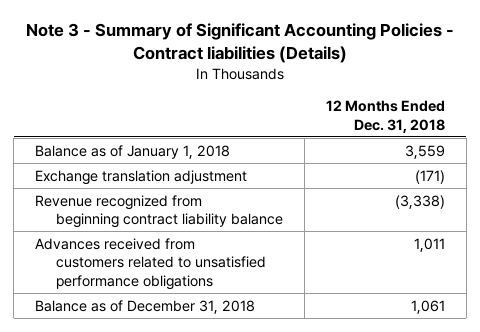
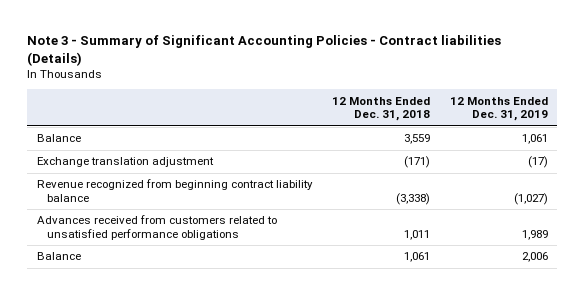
- | 12 Months Ended Dec. 31, 2018
+ | 12 Months Ended Dec. 31, 2018 | 12 Months Ended Dec. 31, 2019
- Balance as of January 1, 2018 | 3,559
+ Balance | 3,559 | 1,061
- Balance as of December 31, 2018 | 1,061
+ Balance | 1,061 | 2,006

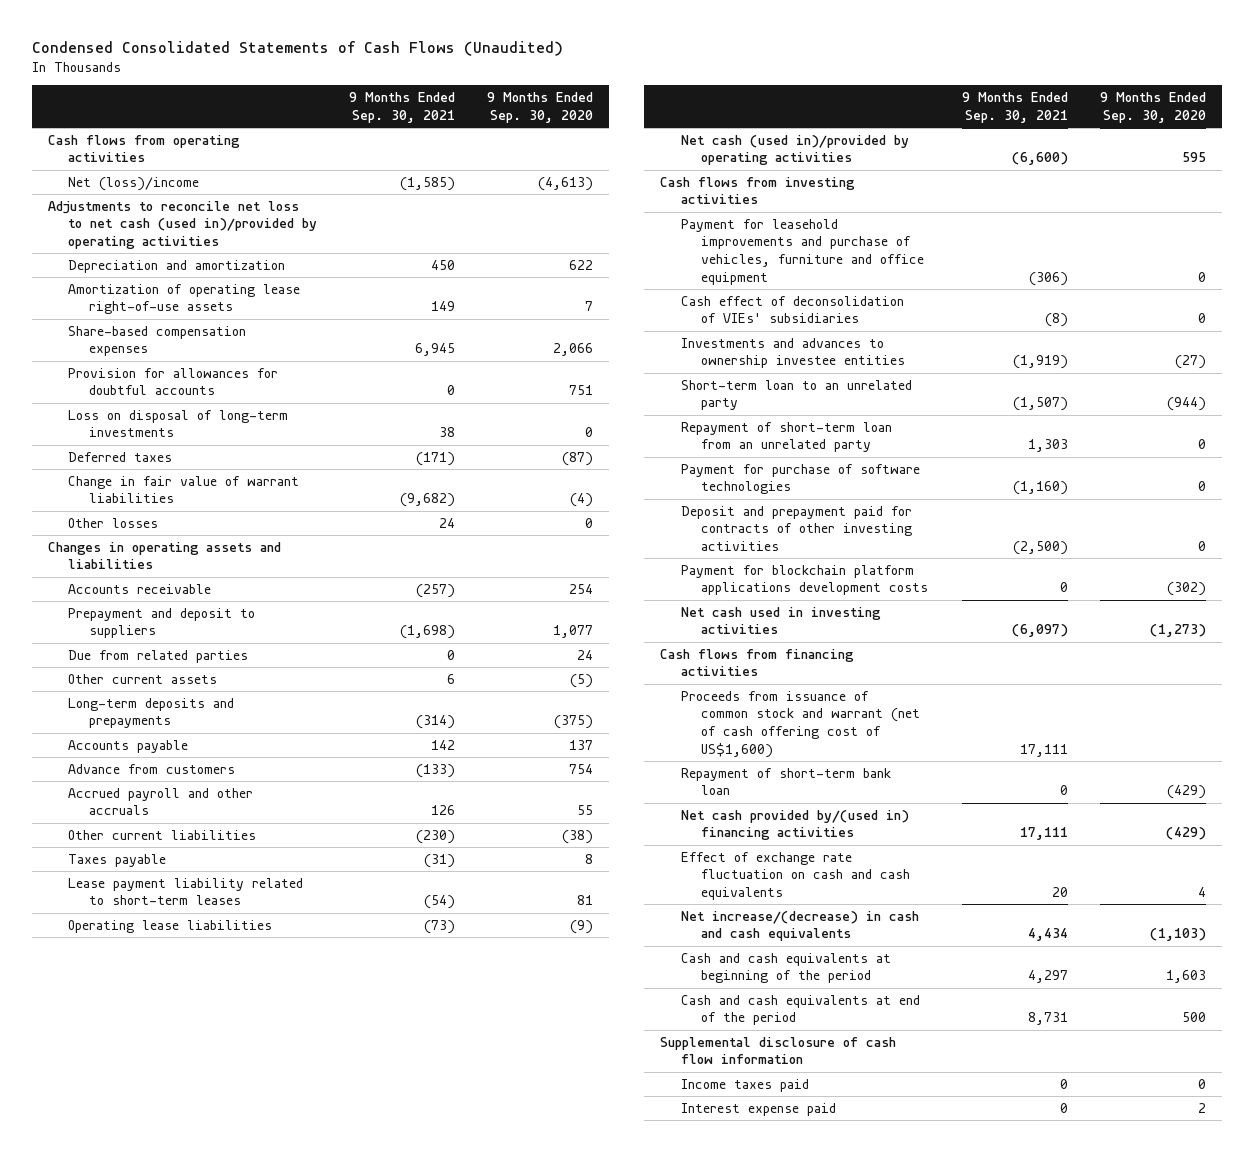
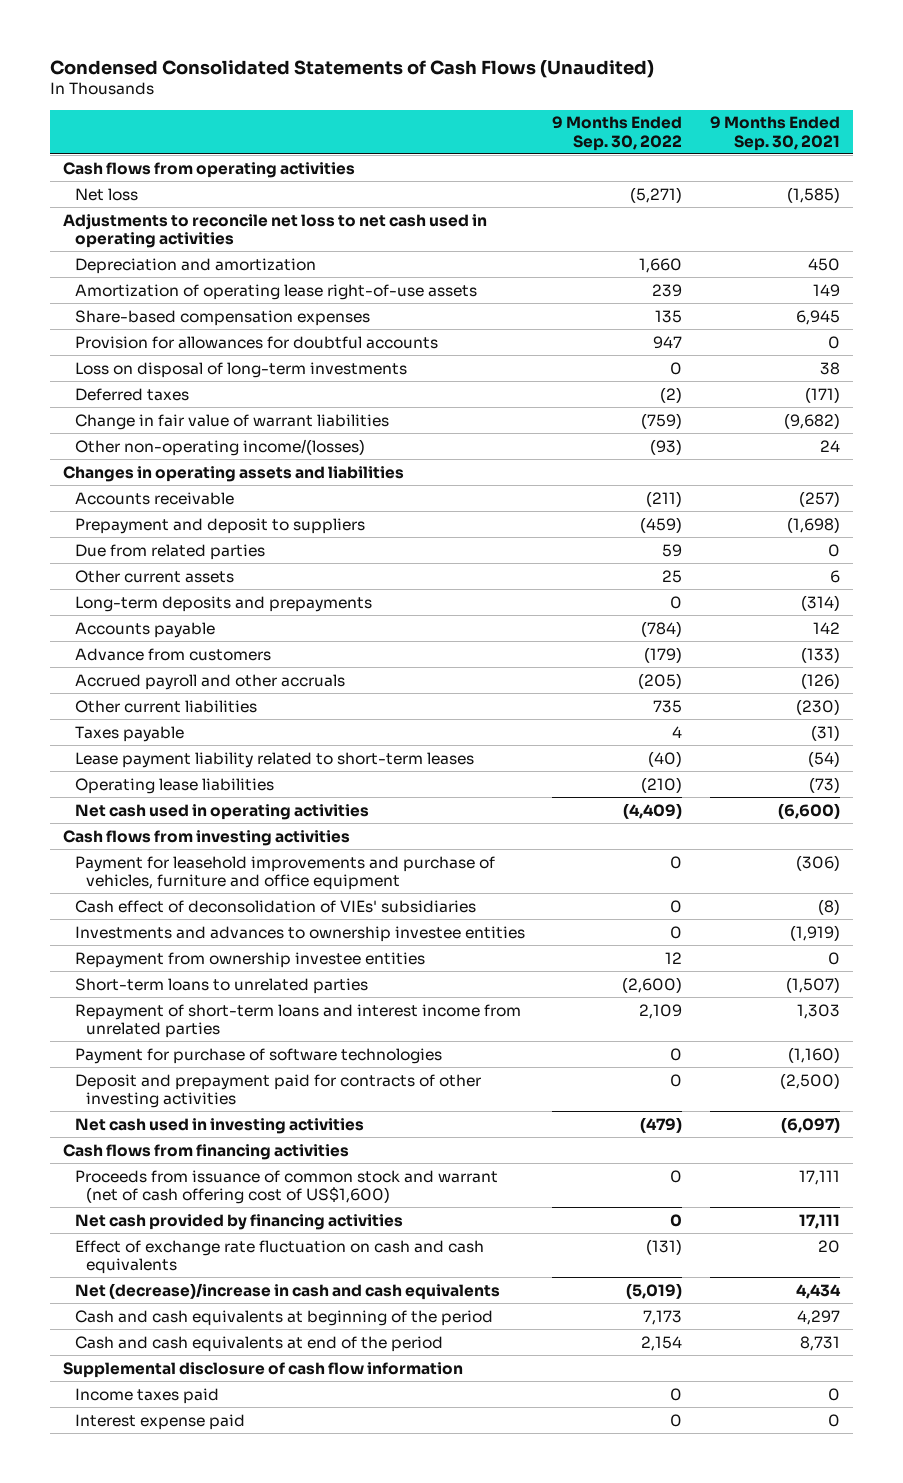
- | 9 Months Ended Sep. 30, 2021 | 9 Months Ended Sep. 30, 2020
+ | 9 Months Ended Sep. 30, 2022 | 9 Months Ended Sep. 30, 2021
- Net (loss)/income | (1,585) | (4,613)
- Adjustments to reconcile net loss to net cash (used in)/provided by operating activities
+ Net loss | (5,271) | (1,585)
+ Adjustments to reconcile net loss to net cash used in operating activities
- Other losses | 24 | 0
+ Other non-operating income/(losses) | (93) | 24
- Accrued payroll and other accruals | 126 | 55
+ Accrued payroll and other accruals | (205) | (126)
- Net cash (used in)/provided by operating activities | (6,600) | 595
+ Net cash used in operating activities | (4,409) | (6,600)
- Short-term loan to an unrelated party | (1,507) | (944)
- Repayment of short-term loan from an unrelated party | 1,303 | 0
+ Repayment from ownership investee entities | 12 | 0
+ Short-term loans to unrelated parties | (2,600) | (1,507)
+ Repayment of short-term loans and interest income from unrelated parties | 2,109 | 1,303
- Payment for blockchain platform applications development costs | 0 | (302)
- Repayment of short-term bank loan | 0 | (429)
- Net cash provided by/(used in) financing activities | 17,111 | (429)
+ Net cash provided by financing activities | 0 | 17,111
- Net increase/(decrease) in cash and cash equivalents | 4,434 | (1,103)
+ Net (decrease)/increase in cash and cash equivalents | (5,019) | 4,434

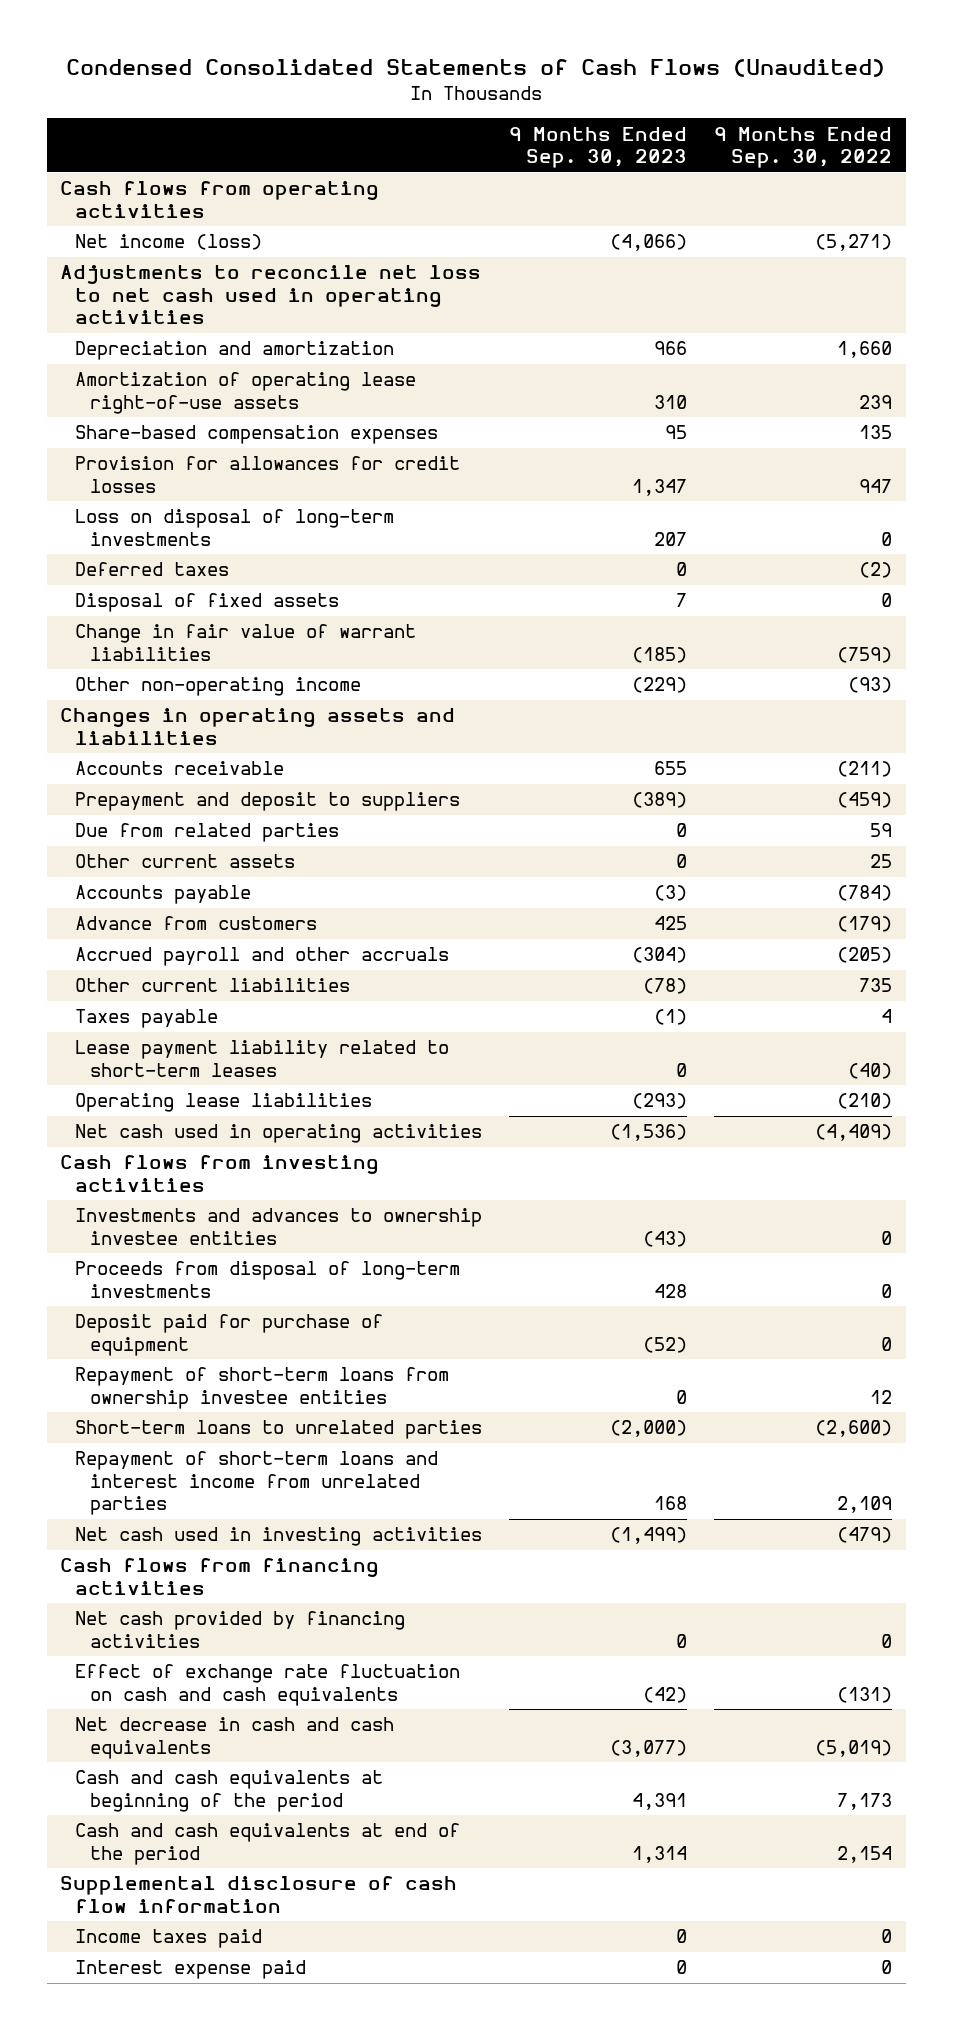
- | 9 Months Ended Sep. 30, 2022 | 9 Months Ended Sep. 30, 2021
+ | 9 Months Ended Sep. 30, 2023 | 9 Months Ended Sep. 30, 2022
- Net loss | (5,271) | (1,585)
+ Net income (loss) | (4,066) | (5,271)
- Provision for allowances for doubtful accounts | 947 | 0
+ Provision for allowances for credit losses | 1,347 | 947
+ Disposal of fixed assets | 7 | 0
- Other non-operating income/(losses) | (93) | 24
+ Other non-operating income | (229) | (93)
- Long-term deposits and prepayments | 0 | (314)
- Payment for leasehold improvements and purchase of vehicles, furniture and office equipment | 0 | (306)
- Cash effect of deconsolidation of VIEs' subsidiaries | 0 | (8)
- Repayment from ownership investee entities | 12 | 0
+ Proceeds from disposal of long-term investments | 428 | 0
+ Deposit paid for purchase of equipment | (52) | 0
+ Repayment of short-term loans from ownership investee entities | 0 | 12
- Payment for purchase of software technologies | 0 | (1,160)
- Deposit and prepayment paid for contracts of other investing activities | 0 | (2,500)
- Proceeds from issuance of common stock and warrant (net of cash offering cost of US$1,600) | 0 | 17,111
- Net (decrease)/increase in cash and cash equivalents | (5,019) | 4,434
+ Net decrease in cash and cash equivalents | (3,077) | (5,019)

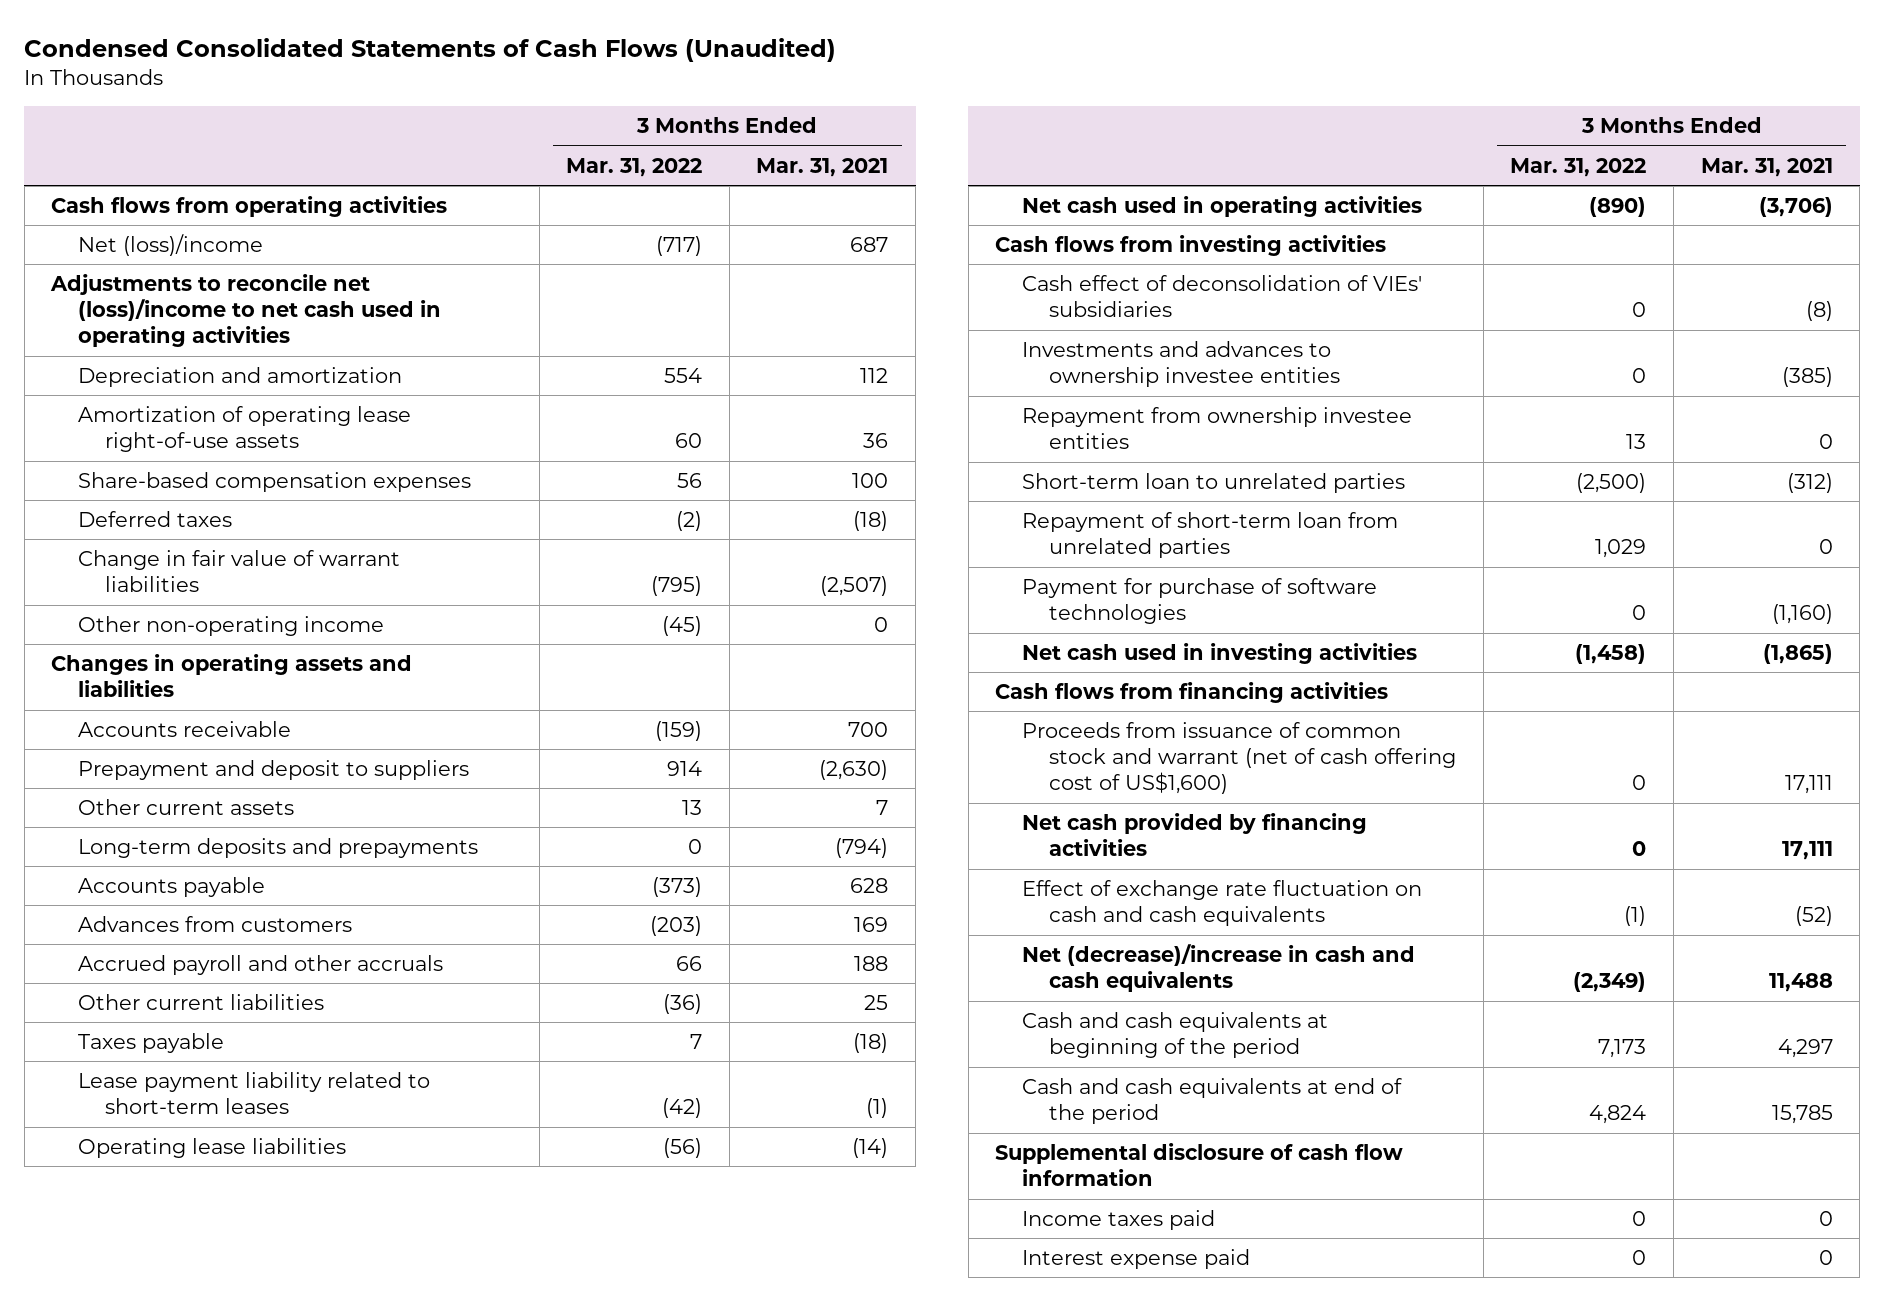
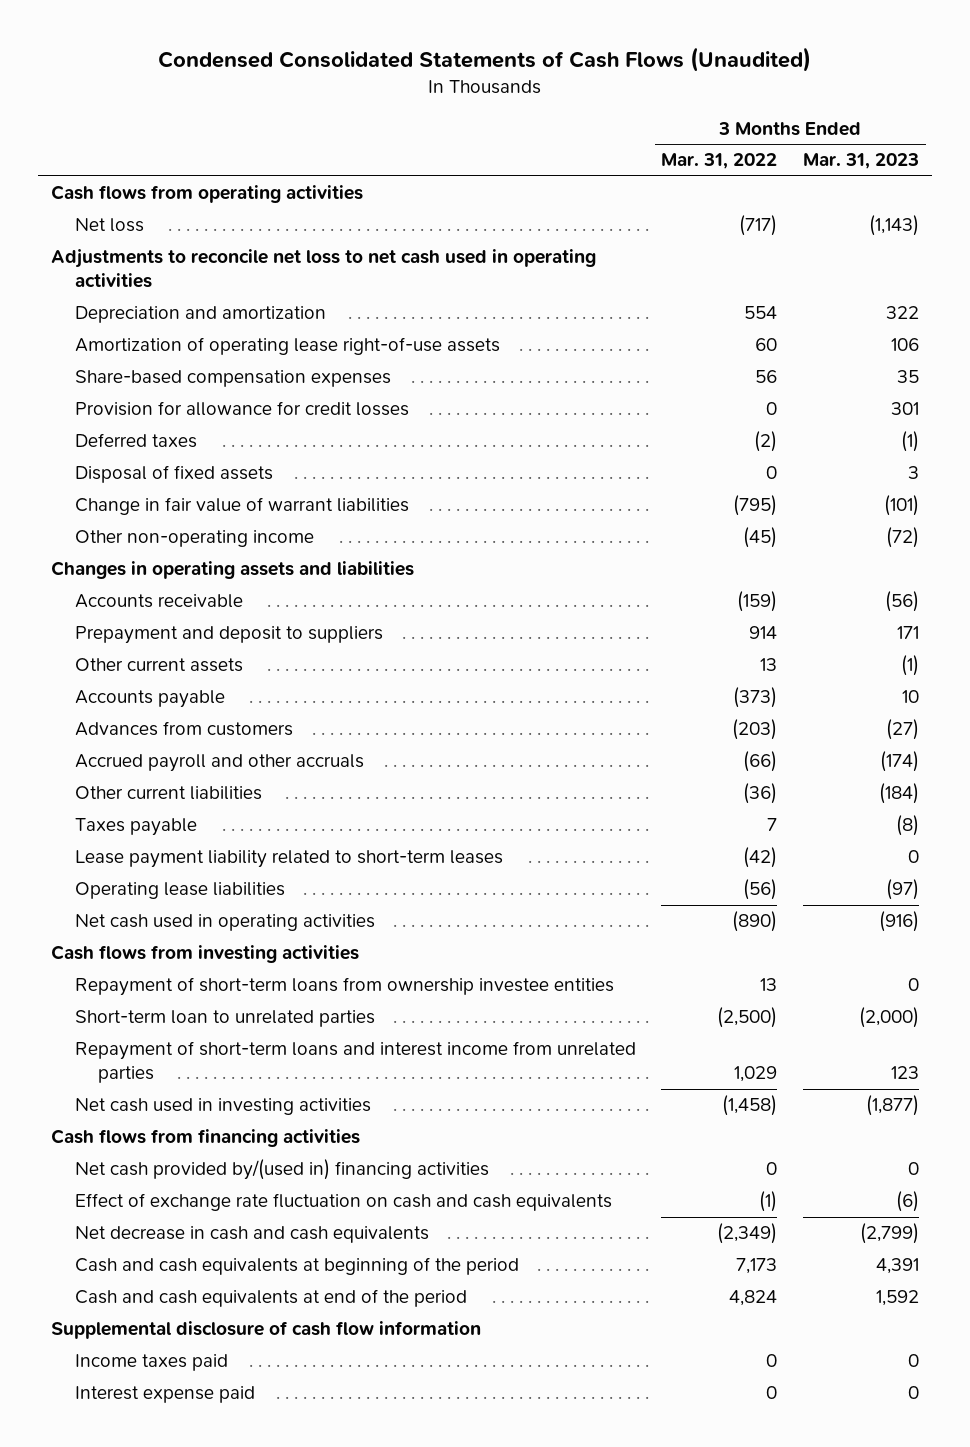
- | 3 Months Ended Mar. 31, 2022 | 3 Months Ended Mar. 31, 2021
+ | 3 Months Ended Mar. 31, 2022 | 3 Months Ended Mar. 31, 2023
- Net (loss)/income | (717) | 687
- Adjustments to reconcile net (loss)/income to net cash used in operating activities
+ Net loss | (717) | (1,143)
+ Adjustments to reconcile net loss to net cash used in operating activities
+ Provision for allowance for credit losses | 0 | 301
+ Disposal of fixed assets | 0 | 3
- Long-term deposits and prepayments | 0 | (794)
- Accrued payroll and other accruals | 66 | 188
+ Accrued payroll and other accruals | (66) | (174)
- Cash effect of deconsolidation of VIEs' subsidiaries | 0 | (8)
- Investments and advances to ownership investee entities | 0 | (385)
- Repayment from ownership investee entities | 13 | 0
+ Repayment of short-term loans from ownership investee entities | 13 | 0
- Repayment of short-term loan from unrelated parties | 1,029 | 0
- Payment for purchase of software technologies | 0 | (1,160)
+ Repayment of short-term loans and interest income from unrelated parties | 1,029 | 123
- Proceeds from issuance of common stock and warrant (net of cash offering cost of US$1,600) | 0 | 17,111
- Net cash provided by financing activities | 0 | 17,111
+ Net cash provided by/(used in) financing activities | 0 | 0
- Net (decrease)/increase in cash and cash equivalents | (2,349) | 11,488
+ Net decrease in cash and cash equivalents | (2,349) | (2,799)

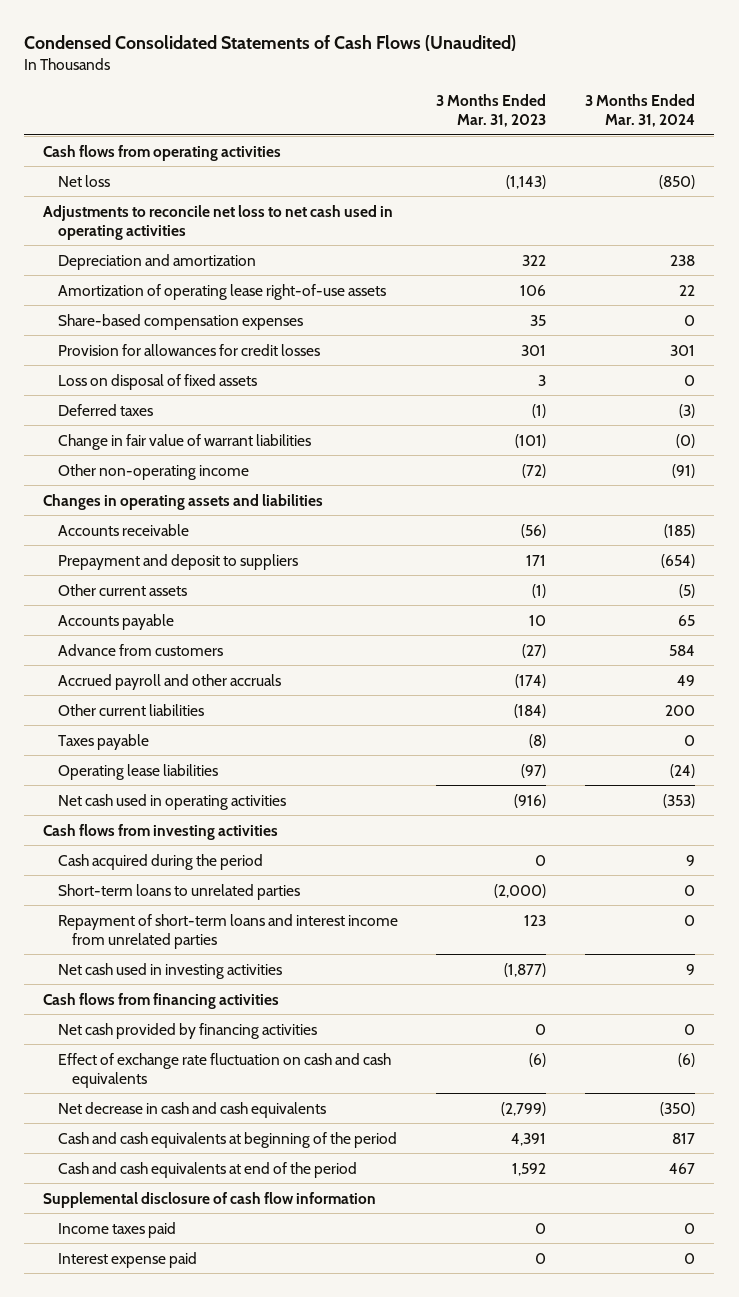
- | 3 Months Ended Mar. 31, 2022 | 3 Months Ended Mar. 31, 2023
+ | 3 Months Ended Mar. 31, 2023 | 3 Months Ended Mar. 31, 2024
- Provision for allowance for credit losses | 0 | 301
+ Provision for allowances for credit losses | 301 | 301
+ Loss on disposal of fixed assets | 3 | 0
- Disposal of fixed assets | 0 | 3
- Advances from customers | (203) | (27)
+ Advance from customers | (27) | 584
- Lease payment liability related to short-term leases | (42) | 0
- Repayment of short-term loans from ownership investee entities | 13 | 0
- Short-term loan to unrelated parties | (2,500) | (2,000)
+ Cash acquired during the period | 0 | 9
+ Short-term loans to unrelated parties | (2,000) | 0
- Net cash provided by/(used in) financing activities | 0 | 0
+ Net cash provided by financing activities | 0 | 0

